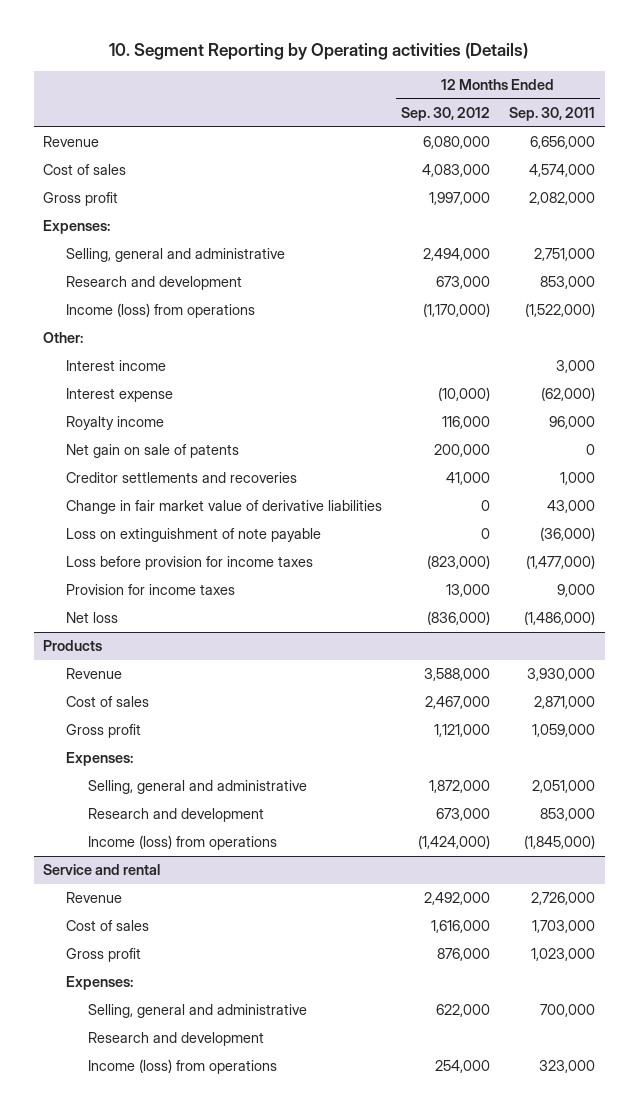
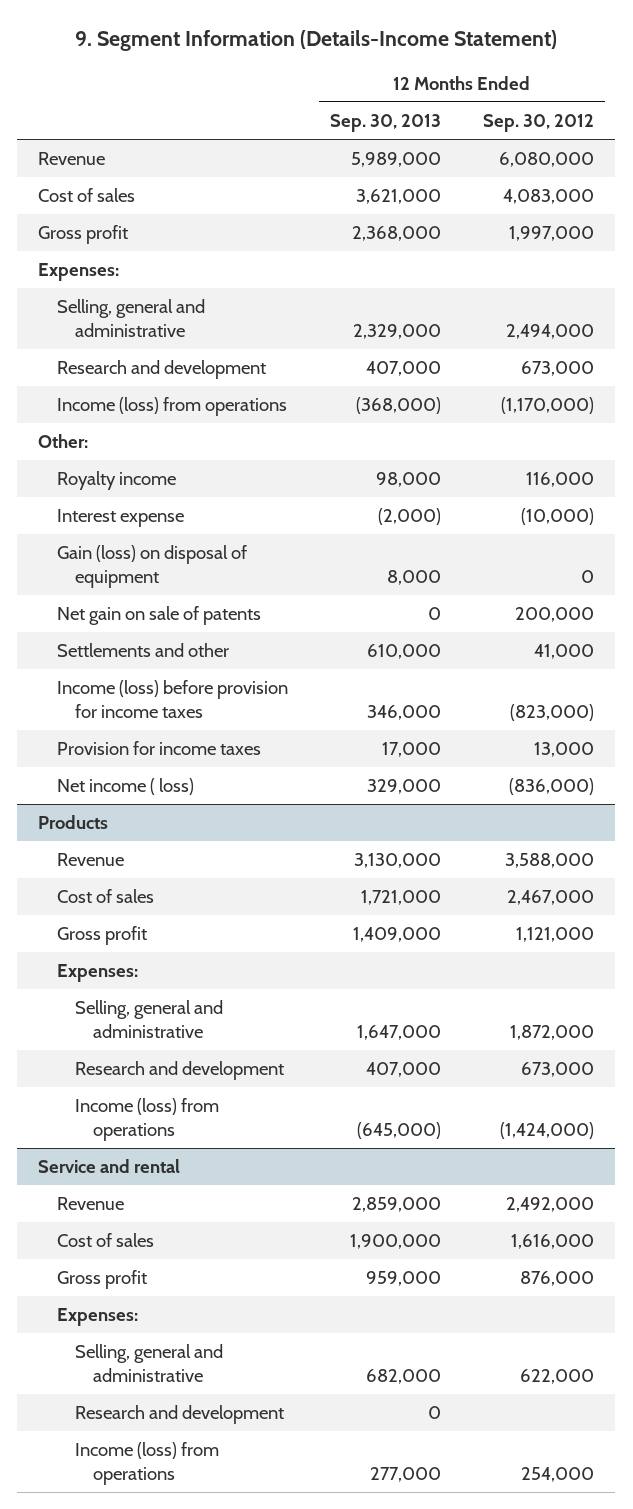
- 10. Segment Reporting by Operating activities (Details)
+ 9. Segment Information (Details-Income Statement)
- | 12 Months Ended Sep. 30, 2012 | 12 Months Ended Sep. 30, 2011
+ | 12 Months Ended Sep. 30, 2013 | 12 Months Ended Sep. 30, 2012
- Interest income | | 3,000
moved down: Interest expense | (2,000) | (10,000)
+ Gain (loss) on disposal of equipment | 8,000 | 0
- Creditor settlements and recoveries | 41,000 | 1,000
- Change in fair market value of derivative liabilities | 0 | 43,000
- Loss on extinguishment of note payable | 0 | (36,000)
- Loss before provision for income taxes | (823,000) | (1,477,000)
+ Settlements and other | 610,000 | 41,000
+ Income (loss) before provision for income taxes | 346,000 | (823,000)
- Net loss | (836,000) | (1,486,000)
+ Net income ( loss) | 329,000 | (836,000)

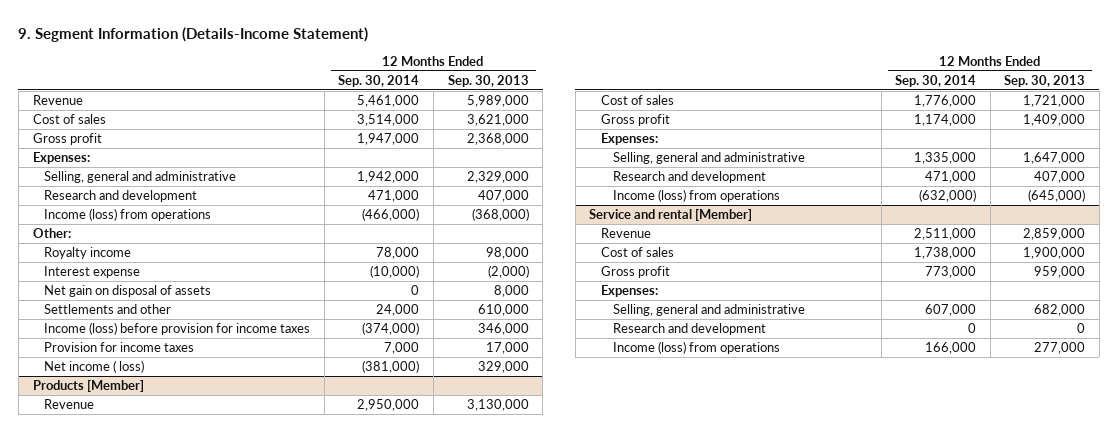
- | 12 Months Ended Sep. 30, 2013 | 12 Months Ended Sep. 30, 2012
+ | 12 Months Ended Sep. 30, 2014 | 12 Months Ended Sep. 30, 2013
- Gain (loss) on disposal of equipment | 8,000 | 0
- Net gain on sale of patents | 0 | 200,000
+ Net gain on disposal of assets | 0 | 8,000
- Products
+ Products [Member]
- Service and rental
+ Service and rental [Member]

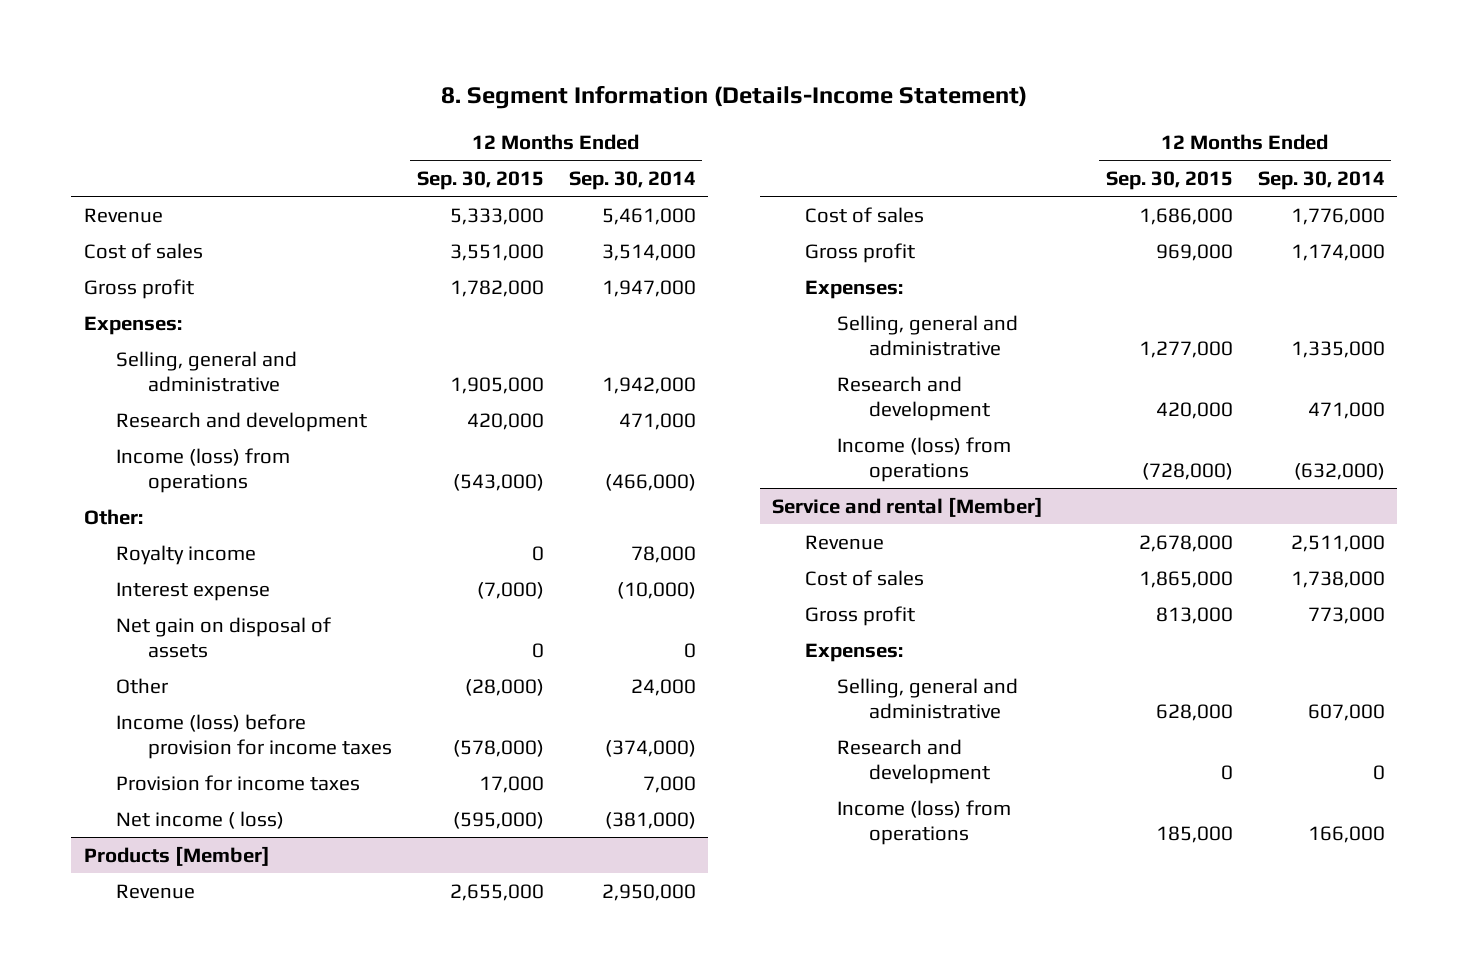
- 9. Segment Information (Details-Income Statement)
+ 8. Segment Information (Details-Income Statement)
- | 12 Months Ended Sep. 30, 2014 | 12 Months Ended Sep. 30, 2013
+ | 12 Months Ended Sep. 30, 2015 | 12 Months Ended Sep. 30, 2014
- Settlements and other | 24,000 | 610,000
+ Other | (28,000) | 24,000

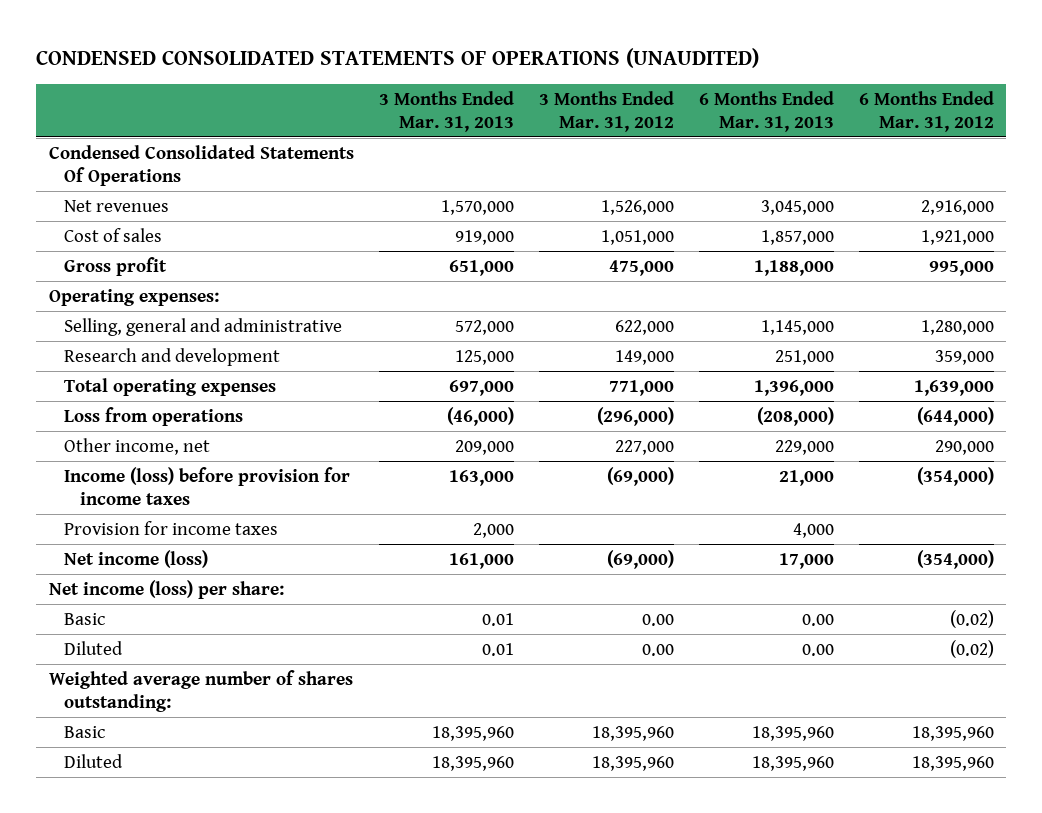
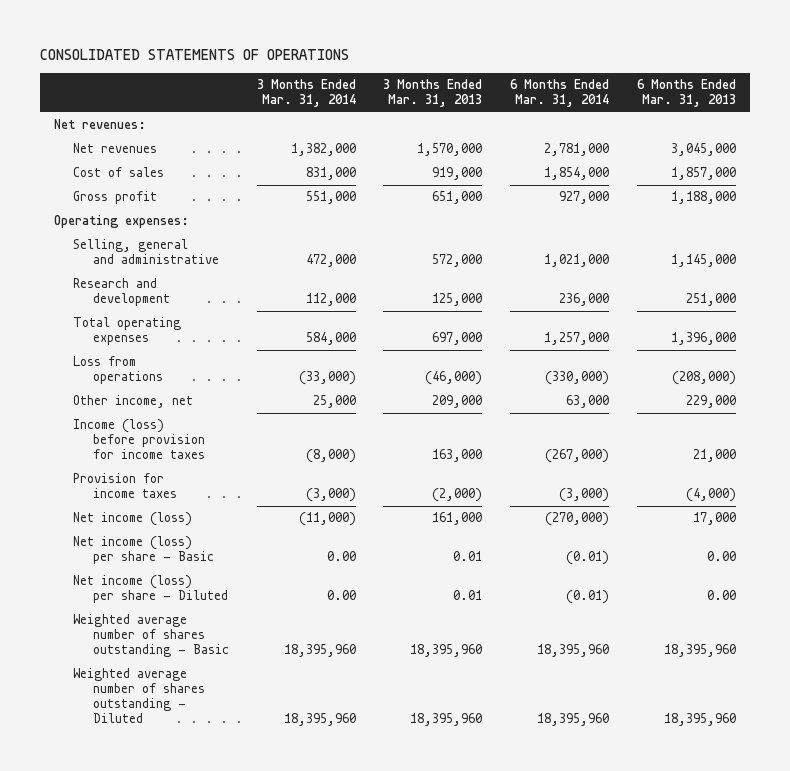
- CONDENSED CONSOLIDATED STATEMENTS OF OPERATIONS (UNAUDITED)
+ CONSOLIDATED STATEMENTS OF OPERATIONS
- | 3 Months Ended Mar. 31, 2013 | 3 Months Ended Mar. 31, 2012 | 6 Months Ended Mar. 31, 2013 | 6 Months Ended Mar. 31, 2012
+ | 3 Months Ended Mar. 31, 2014 | 3 Months Ended Mar. 31, 2013 | 6 Months Ended Mar. 31, 2014 | 6 Months Ended Mar. 31, 2013
- Condensed Consolidated Statements Of Operations
+ Net revenues:
- Provision for income taxes | 2,000 | | 4,000 |
+ Provision for income taxes | (3,000) | (2,000) | (3,000) | (4,000)
- Net income (loss) per share:
- Basic | 0.01 | 0.00 | 0.00 | (0.02)
- Diluted | 0.01 | 0.00 | 0.00 | (0.02)
- Weighted average number of shares outstanding:
- Basic | 18,395,960 | 18,395,960 | 18,395,960 | 18,395,960
- Diluted | 18,395,960 | 18,395,960 | 18,395,960 | 18,395,960
+ Net income (loss) per share - Basic | 0.00 | 0.01 | (0.01) | 0.00
+ Net income (loss) per share - Diluted | 0.00 | 0.01 | (0.01) | 0.00
+ Weighted average number of shares outstanding - Basic | 18,395,960 | 18,395,960 | 18,395,960 | 18,395,960
+ Weighted average number of shares outstanding - Diluted | 18,395,960 | 18,395,960 | 18,395,960 | 18,395,960

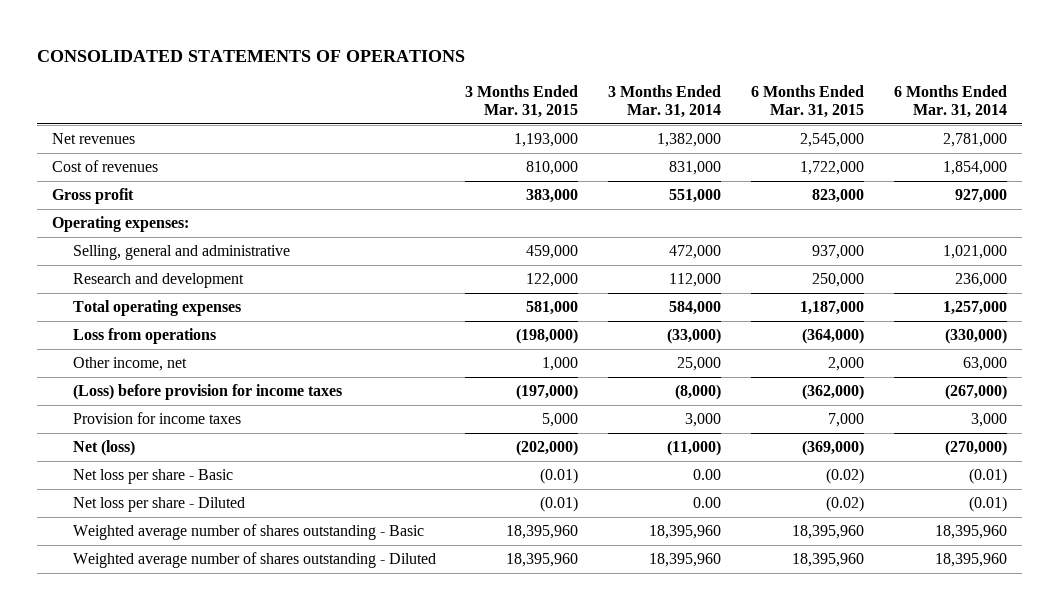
- | 3 Months Ended Mar. 31, 2014 | 3 Months Ended Mar. 31, 2013 | 6 Months Ended Mar. 31, 2014 | 6 Months Ended Mar. 31, 2013
+ | 3 Months Ended Mar. 31, 2015 | 3 Months Ended Mar. 31, 2014 | 6 Months Ended Mar. 31, 2015 | 6 Months Ended Mar. 31, 2014
- Net revenues:
- Cost of sales | 831,000 | 919,000 | 1,854,000 | 1,857,000
+ Cost of revenues | 810,000 | 831,000 | 1,722,000 | 1,854,000
- Income (loss) before provision for income taxes | (8,000) | 163,000 | (267,000) | 21,000
- Provision for income taxes | (3,000) | (2,000) | (3,000) | (4,000)
- Net income (loss) | (11,000) | 161,000 | (270,000) | 17,000
- Net income (loss) per share - Basic | 0.00 | 0.01 | (0.01) | 0.00
- Net income (loss) per share - Diluted | 0.00 | 0.01 | (0.01) | 0.00
+ (Loss) before provision for income taxes | (197,000) | (8,000) | (362,000) | (267,000)
+ Provision for income taxes | 5,000 | 3,000 | 7,000 | 3,000
+ Net (loss) | (202,000) | (11,000) | (369,000) | (270,000)
+ Net loss per share - Basic | (0.01) | 0.00 | (0.02) | (0.01)
+ Net loss per share - Diluted | (0.01) | 0.00 | (0.02) | (0.01)

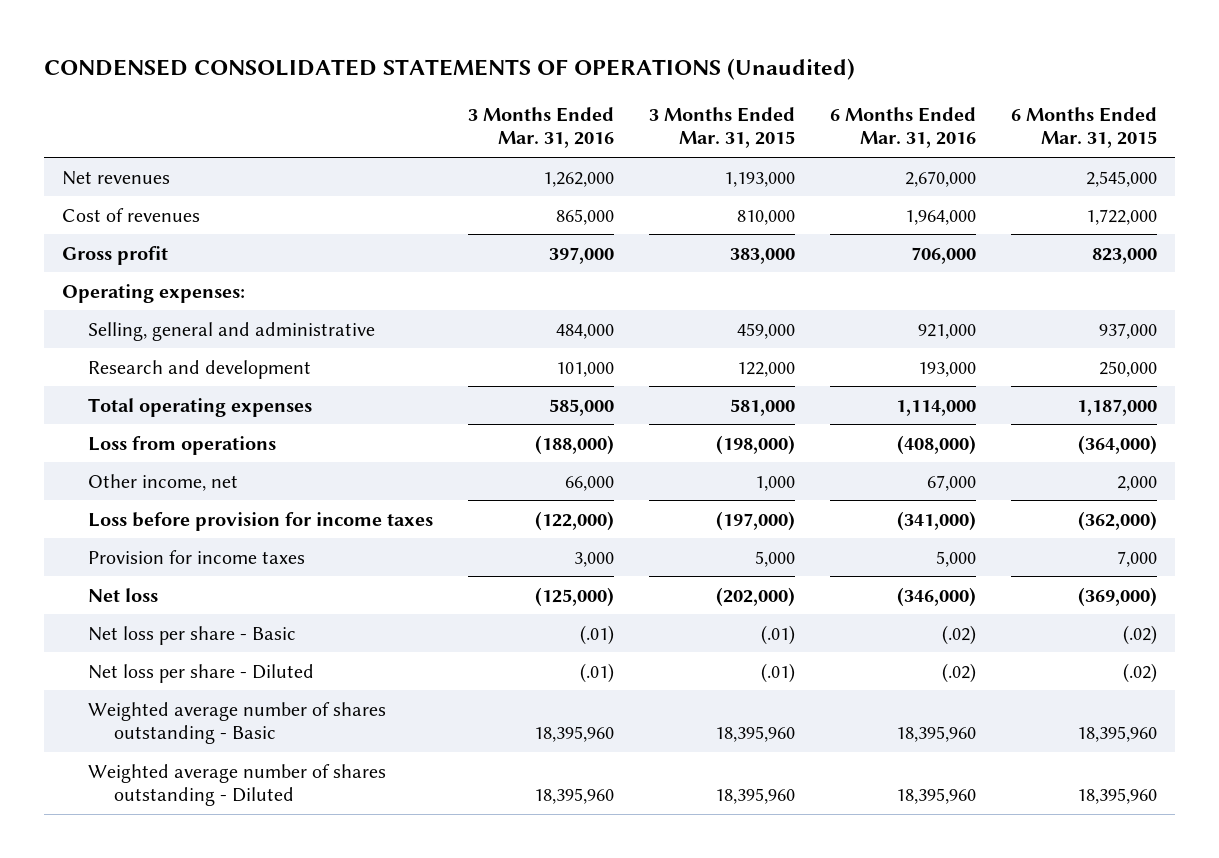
- CONSOLIDATED STATEMENTS OF OPERATIONS
+ CONDENSED CONSOLIDATED STATEMENTS OF OPERATIONS (Unaudited)
- | 3 Months Ended Mar. 31, 2015 | 3 Months Ended Mar. 31, 2014 | 6 Months Ended Mar. 31, 2015 | 6 Months Ended Mar. 31, 2014
+ | 3 Months Ended Mar. 31, 2016 | 3 Months Ended Mar. 31, 2015 | 6 Months Ended Mar. 31, 2016 | 6 Months Ended Mar. 31, 2015
- (Loss) before provision for income taxes | (197,000) | (8,000) | (362,000) | (267,000)
+ Loss before provision for income taxes | (122,000) | (197,000) | (341,000) | (362,000)
- Net (loss) | (202,000) | (11,000) | (369,000) | (270,000)
- Net loss per share - Basic | (0.01) | 0.00 | (0.02) | (0.01)
- Net loss per share - Diluted | (0.01) | 0.00 | (0.02) | (0.01)
+ Net loss | (125,000) | (202,000) | (346,000) | (369,000)
+ Net loss per share - Basic | (.01) | (.01) | (.02) | (.02)
+ Net loss per share - Diluted | (.01) | (.01) | (.02) | (.02)

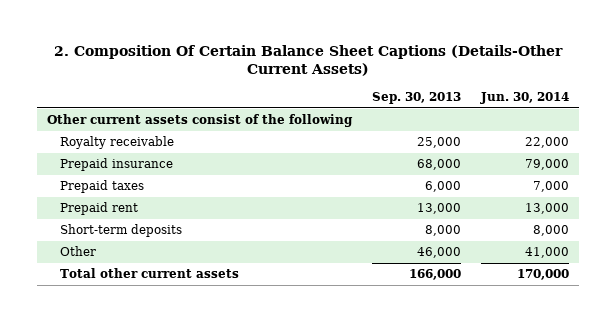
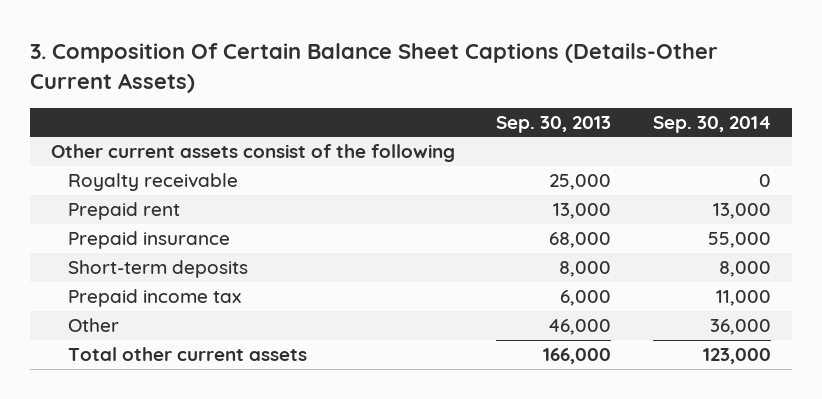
- 2. Composition Of Certain Balance Sheet Captions (Details-Other Current Assets)
+ 3. Composition Of Certain Balance Sheet Captions (Details-Other Current Assets)
- | Sep. 30, 2013 | Jun. 30, 2014
+ | Sep. 30, 2013 | Sep. 30, 2014
- Prepaid taxes | 6,000 | 7,000
moved down: Prepaid insurance | 68,000 | 55,000
+ Prepaid income tax | 6,000 | 11,000

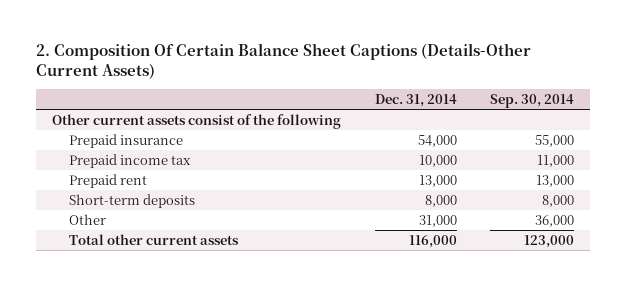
- 3. Composition Of Certain Balance Sheet Captions (Details-Other Current Assets)
+ 2. Composition Of Certain Balance Sheet Captions (Details-Other Current Assets)
- | Sep. 30, 2013 | Sep. 30, 2014
+ | Dec. 31, 2014 | Sep. 30, 2014
- Royalty receivable | 25,000 | 0
moved down: Prepaid rent | 13,000 | 13,000
moved down: Short-term deposits | 8,000 | 8,000

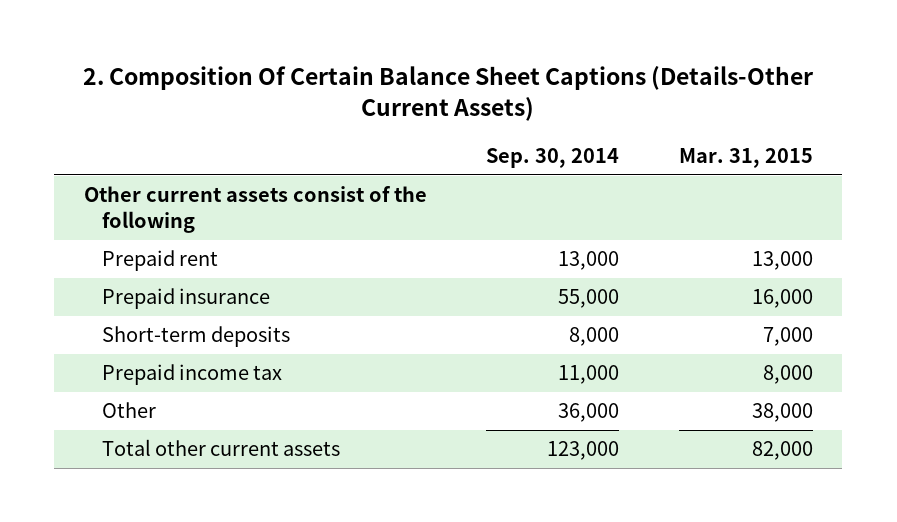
- | Dec. 31, 2014 | Sep. 30, 2014
+ | Sep. 30, 2014 | Mar. 31, 2015
moved down: Prepaid insurance | 55,000 | 16,000
moved down: Prepaid income tax | 11,000 | 8,000

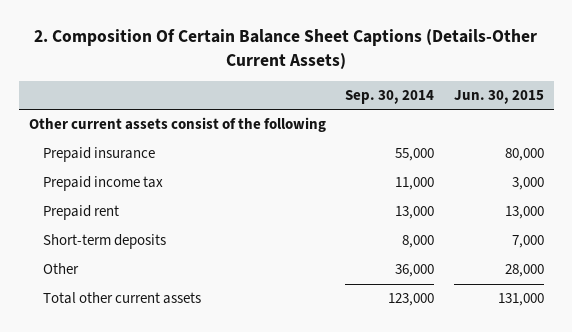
- | Sep. 30, 2014 | Mar. 31, 2015
+ | Sep. 30, 2014 | Jun. 30, 2015
moved down: Prepaid rent | 13,000 | 13,000
moved down: Short-term deposits | 8,000 | 7,000

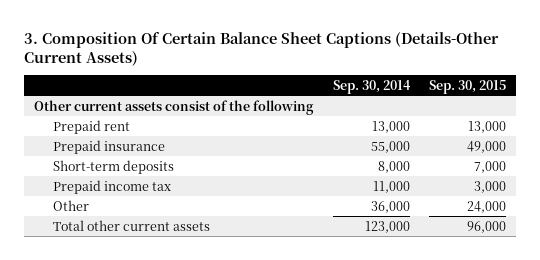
- 2. Composition Of Certain Balance Sheet Captions (Details-Other Current Assets)
+ 3. Composition Of Certain Balance Sheet Captions (Details-Other Current Assets)
- | Sep. 30, 2014 | Jun. 30, 2015
+ | Sep. 30, 2014 | Sep. 30, 2015
moved down: Prepaid insurance | 55,000 | 49,000
moved down: Prepaid income tax | 11,000 | 3,000

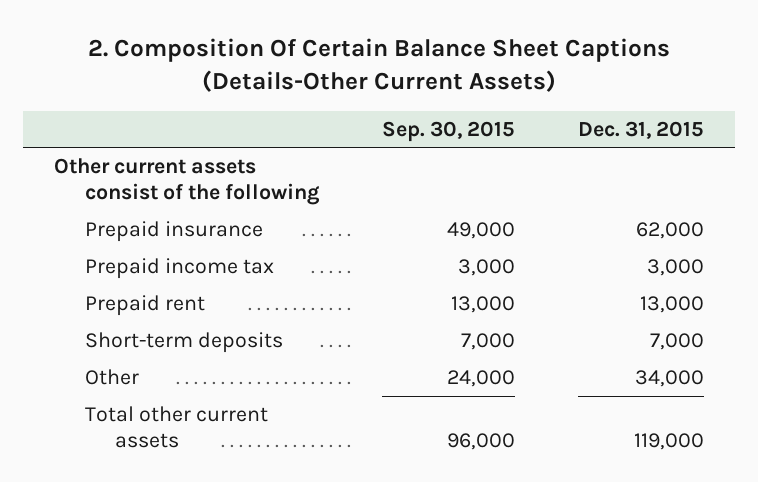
- 3. Composition Of Certain Balance Sheet Captions (Details-Other Current Assets)
+ 2. Composition Of Certain Balance Sheet Captions (Details-Other Current Assets)
- | Sep. 30, 2014 | Sep. 30, 2015
+ | Sep. 30, 2015 | Dec. 31, 2015
moved down: Prepaid rent | 13,000 | 13,000
moved down: Short-term deposits | 7,000 | 7,000

